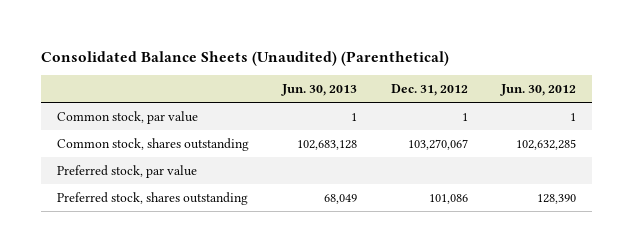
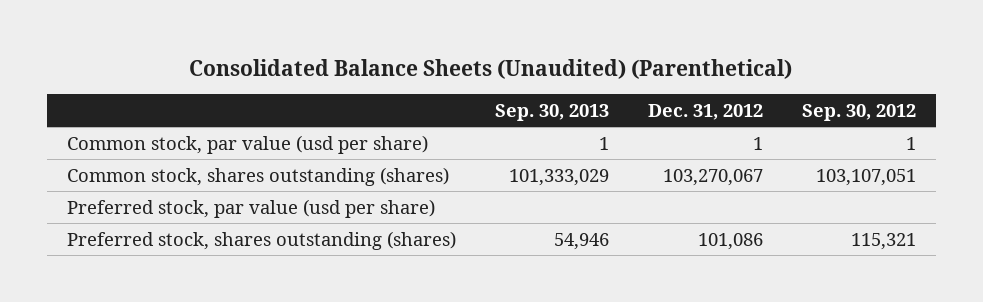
- | Jun. 30, 2013 | Dec. 31, 2012 | Jun. 30, 2012
+ | Sep. 30, 2013 | Dec. 31, 2012 | Sep. 30, 2012
- Common stock, par value | 1 | 1 | 1
- Common stock, shares outstanding | 102,683,128 | 103,270,067 | 102,632,285
- Preferred stock, par value
- Preferred stock, shares outstanding | 68,049 | 101,086 | 128,390
+ Common stock, par value (usd per share) | 1 | 1 | 1
+ Common stock, shares outstanding (shares) | 101,333,029 | 103,270,067 | 103,107,051
+ Preferred stock, par value (usd per share)
+ Preferred stock, shares outstanding (shares) | 54,946 | 101,086 | 115,321

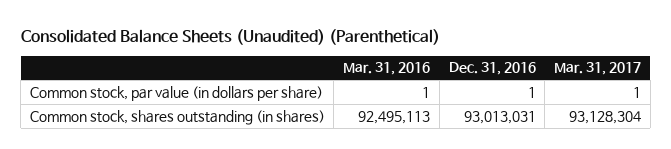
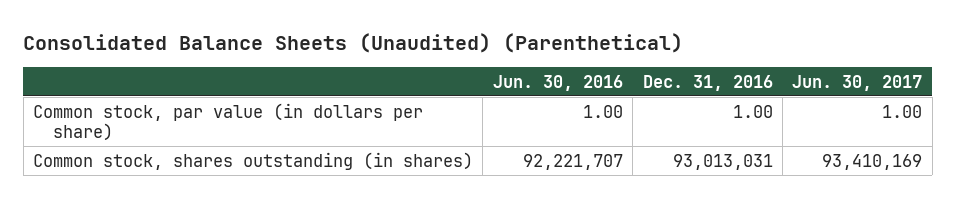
- | Mar. 31, 2016 | Dec. 31, 2016 | Mar. 31, 2017
+ | Jun. 30, 2016 | Dec. 31, 2016 | Jun. 30, 2017
- Common stock, par value (in dollars per share) | 1 | 1 | 1
+ Common stock, par value (in dollars per share) | 1.00 | 1.00 | 1.00

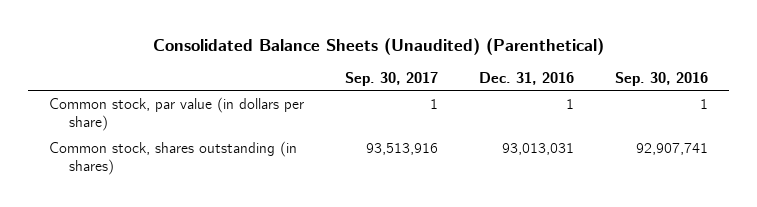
- | Jun. 30, 2016 | Dec. 31, 2016 | Jun. 30, 2017
+ | Sep. 30, 2017 | Dec. 31, 2016 | Sep. 30, 2016
- Common stock, par value (in dollars per share) | 1.00 | 1.00 | 1.00
+ Common stock, par value (in dollars per share) | 1 | 1 | 1

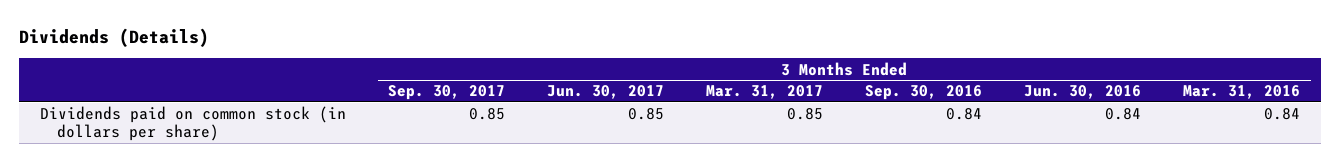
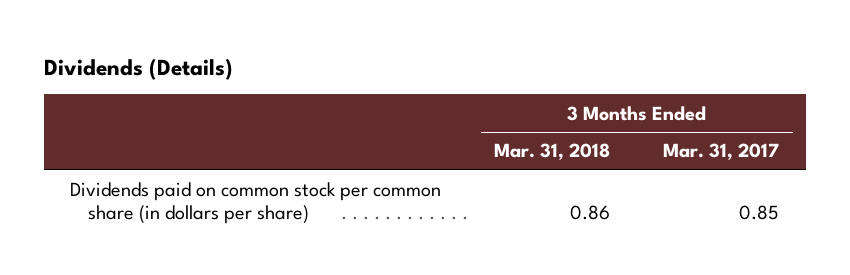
- | 3 Months Ended Sep. 30, 2017 | 3 Months Ended Jun. 30, 2017 | 3 Months Ended Mar. 31, 2017 | 3 Months Ended Sep. 30, 2016 | 3 Months Ended Jun. 30, 2016 | 3 Months Ended Mar. 31, 2016
+ | 3 Months Ended Mar. 31, 2018 | 3 Months Ended Mar. 31, 2017
- Dividends paid on common stock (in dollars per share) | 0.85 | 0.85 | 0.85 | 0.84 | 0.84 | 0.84
+ Dividends paid on common stock per common share (in dollars per share) | 0.86 | 0.85

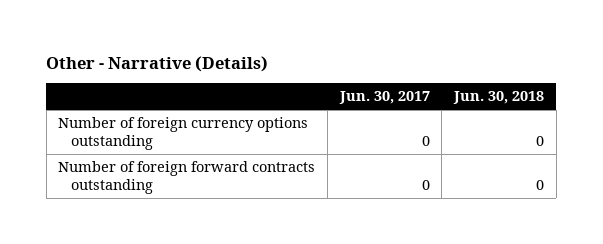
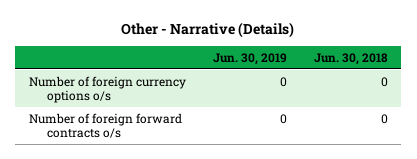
- | Jun. 30, 2017 | Jun. 30, 2018
+ | Jun. 30, 2019 | Jun. 30, 2018
- Number of foreign currency options outstanding | 0 | 0
- Number of foreign forward contracts outstanding | 0 | 0
+ Number of foreign currency options o/s | 0 | 0
+ Number of foreign forward contracts o/s | 0 | 0

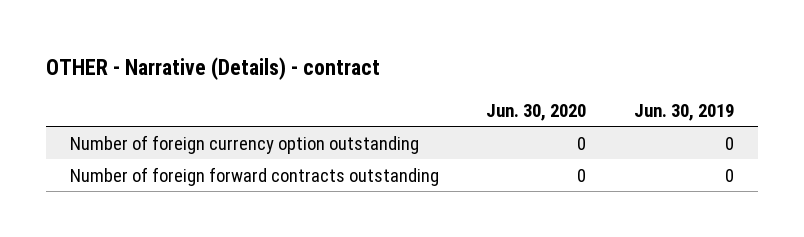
- Other - Narrative (Details)
+ OTHER - Narrative (Details) - contract
- | Jun. 30, 2019 | Jun. 30, 2018
+ | Jun. 30, 2020 | Jun. 30, 2019
- Number of foreign currency options o/s | 0 | 0
- Number of foreign forward contracts o/s | 0 | 0
+ Number of foreign currency option outstanding | 0 | 0
+ Number of foreign forward contracts outstanding | 0 | 0

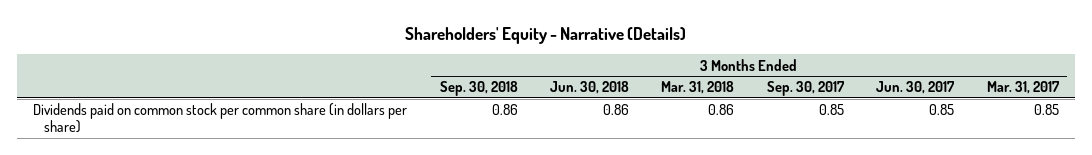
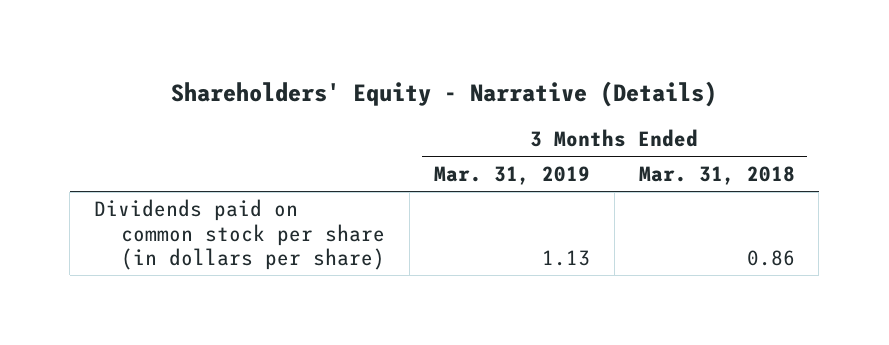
- | 3 Months Ended Sep. 30, 2018 | 3 Months Ended Jun. 30, 2018 | 3 Months Ended Mar. 31, 2018 | 3 Months Ended Sep. 30, 2017 | 3 Months Ended Jun. 30, 2017 | 3 Months Ended Mar. 31, 2017
+ | 3 Months Ended Mar. 31, 2019 | 3 Months Ended Mar. 31, 2018
- Dividends paid on common stock per common share (in dollars per share) | 0.86 | 0.86 | 0.86 | 0.85 | 0.85 | 0.85
+ Dividends paid on common stock per share (in dollars per share) | 1.13 | 0.86

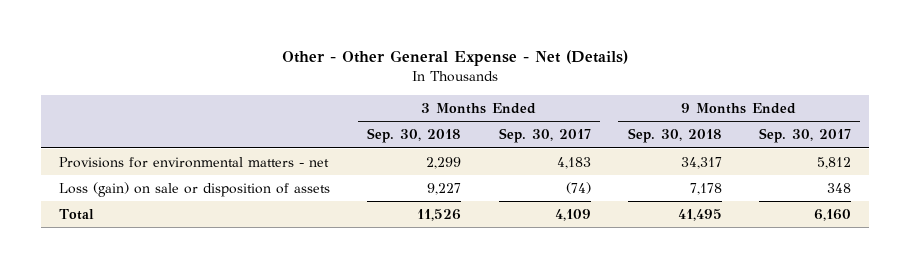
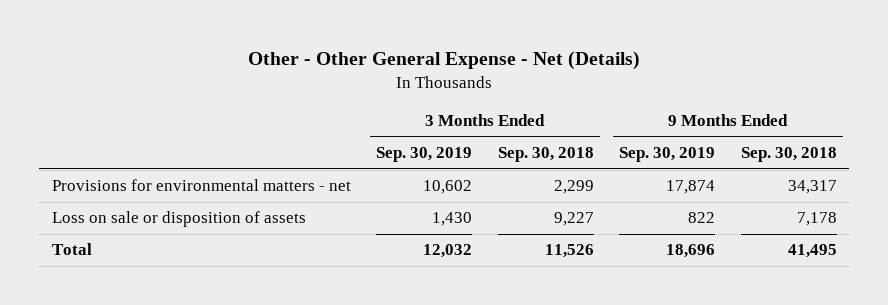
- | 3 Months Ended Sep. 30, 2018 | 3 Months Ended Sep. 30, 2017 | 9 Months Ended Sep. 30, 2018 | 9 Months Ended Sep. 30, 2017
+ | 3 Months Ended Sep. 30, 2019 | 3 Months Ended Sep. 30, 2018 | 9 Months Ended Sep. 30, 2019 | 9 Months Ended Sep. 30, 2018
- Loss (gain) on sale or disposition of assets | 9,227 | (74) | 7,178 | 348
+ Loss on sale or disposition of assets | 1,430 | 9,227 | 822 | 7,178

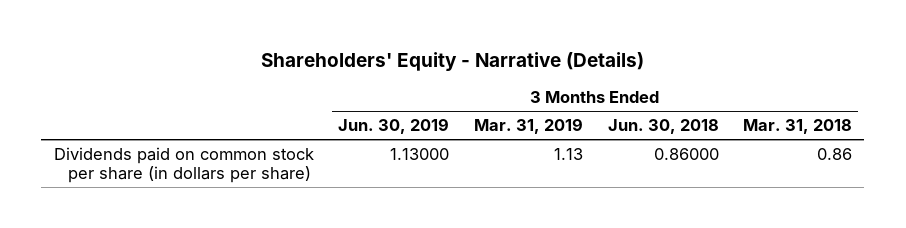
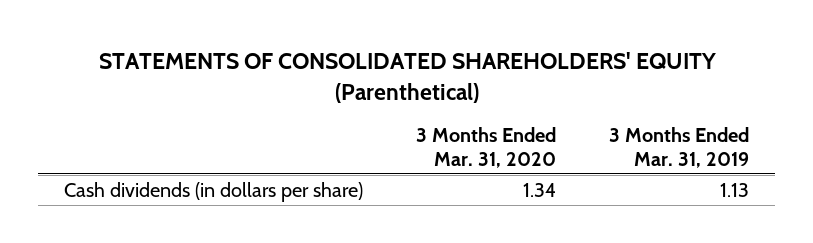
- Shareholders' Equity - Narrative (Details)
+ STATEMENTS OF CONSOLIDATED SHAREHOLDERS' EQUITY (Parenthetical)
- | 3 Months Ended Jun. 30, 2019 | 3 Months Ended Mar. 31, 2019 | 3 Months Ended Jun. 30, 2018 | 3 Months Ended Mar. 31, 2018
+ | 3 Months Ended Mar. 31, 2020 | 3 Months Ended Mar. 31, 2019
- Dividends paid on common stock per share (in dollars per share) | 1.13000 | 1.13 | 0.86000 | 0.86
+ Cash dividends (in dollars per share) | 1.34 | 1.13

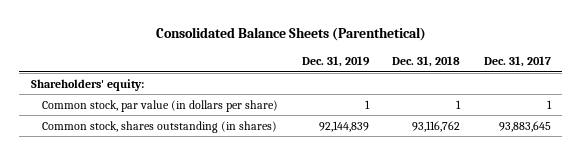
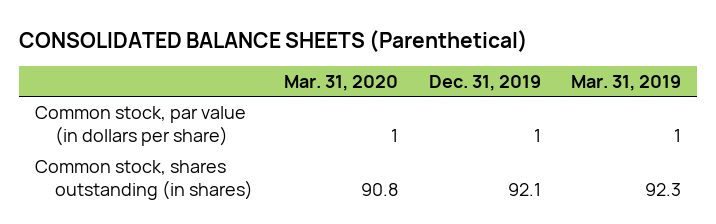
- Consolidated Balance Sheets (Parenthetical)
+ CONSOLIDATED BALANCE SHEETS (Parenthetical)
- | Dec. 31, 2019 | Dec. 31, 2018 | Dec. 31, 2017
+ | Mar. 31, 2020 | Dec. 31, 2019 | Mar. 31, 2019
- Shareholders' equity:
- Common stock, shares outstanding (in shares) | 92,144,839 | 93,116,762 | 93,883,645
+ Common stock, shares outstanding (in shares) | 90.8 | 92.1 | 92.3

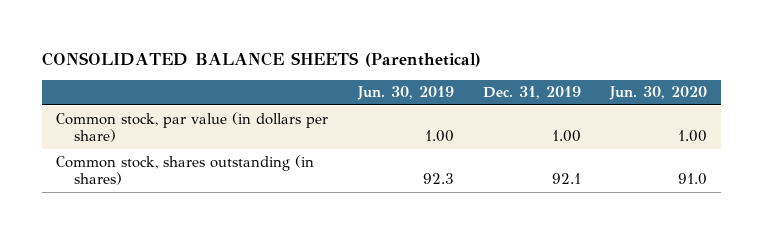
- | Mar. 31, 2020 | Dec. 31, 2019 | Mar. 31, 2019
+ | Jun. 30, 2019 | Dec. 31, 2019 | Jun. 30, 2020
- Common stock, par value (in dollars per share) | 1 | 1 | 1
+ Common stock, par value (in dollars per share) | 1.00 | 1.00 | 1.00

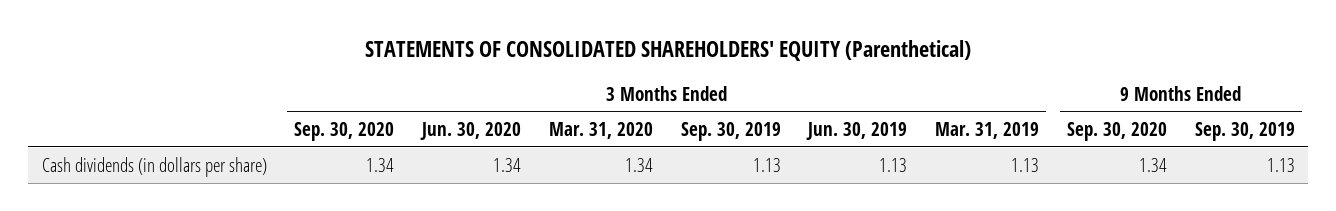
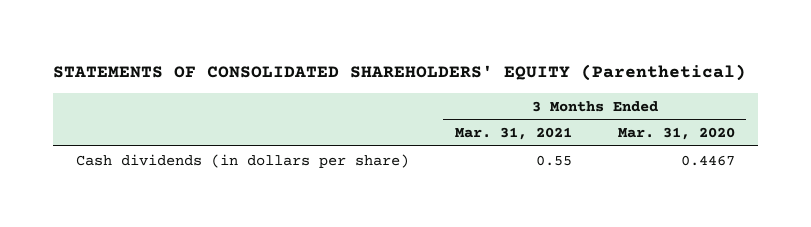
- | 3 Months Ended Sep. 30, 2020 | 3 Months Ended Jun. 30, 2020 | 3 Months Ended Mar. 31, 2020 | 3 Months Ended Sep. 30, 2019 | 3 Months Ended Jun. 30, 2019 | 3 Months Ended Mar. 31, 2019 | 9 Months Ended Sep. 30, 2020 | 9 Months Ended Sep. 30, 2019
+ | 3 Months Ended Mar. 31, 2021 | 3 Months Ended Mar. 31, 2020
- Cash dividends (in dollars per share) | 1.34 | 1.34 | 1.34 | 1.13 | 1.13 | 1.13 | 1.34 | 1.13
+ Cash dividends (in dollars per share) | 0.55 | 0.4467

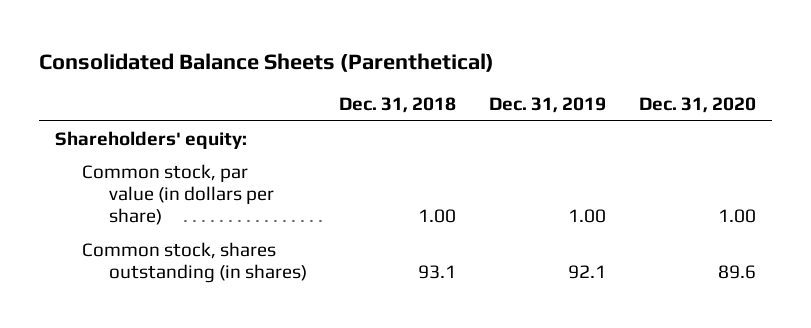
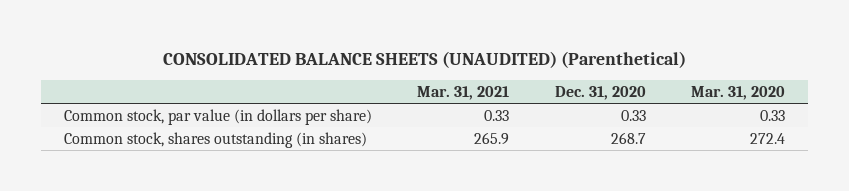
- Consolidated Balance Sheets (Parenthetical)
+ CONSOLIDATED BALANCE SHEETS (UNAUDITED) (Parenthetical)
- | Dec. 31, 2018 | Dec. 31, 2019 | Dec. 31, 2020
+ | Mar. 31, 2021 | Dec. 31, 2020 | Mar. 31, 2020
- Shareholders' equity:
- Common stock, par value (in dollars per share) | 1.00 | 1.00 | 1.00
- Common stock, shares outstanding (in shares) | 93.1 | 92.1 | 89.6
+ Common stock, par value (in dollars per share) | 0.33 | 0.33 | 0.33
+ Common stock, shares outstanding (in shares) | 265.9 | 268.7 | 272.4

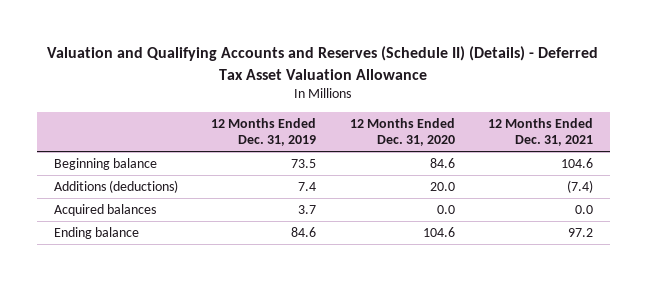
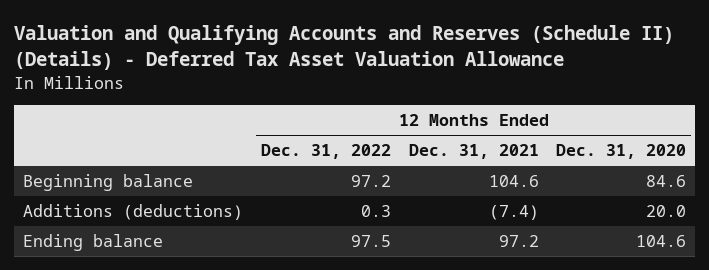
- | 12 Months Ended Dec. 31, 2019 | 12 Months Ended Dec. 31, 2020 | 12 Months Ended Dec. 31, 2021
+ | 12 Months Ended Dec. 31, 2022 | 12 Months Ended Dec. 31, 2021 | 12 Months Ended Dec. 31, 2020
- Acquired balances | 3.7 | 0.0 | 0.0

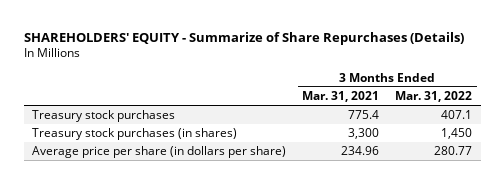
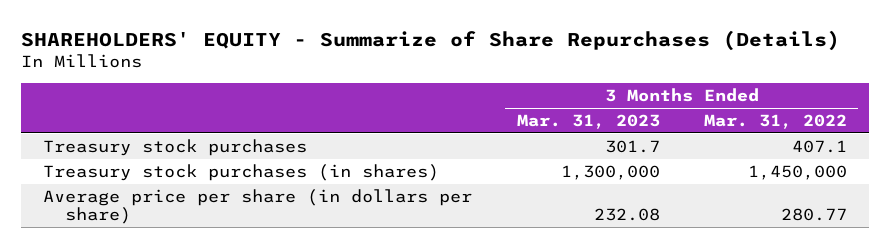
- | 3 Months Ended Mar. 31, 2021 | 3 Months Ended Mar. 31, 2022
+ | 3 Months Ended Mar. 31, 2023 | 3 Months Ended Mar. 31, 2022
- Treasury stock purchases (in shares) | 3,300 | 1,450
+ Treasury stock purchases (in shares) | 1,300,000 | 1,450,000

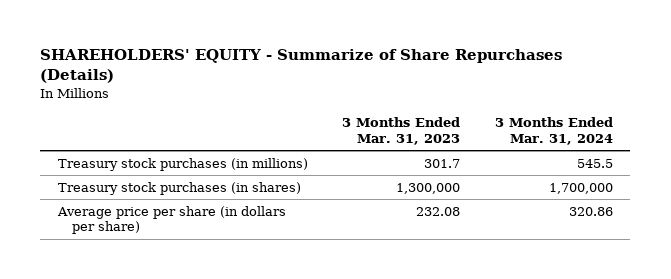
- | 3 Months Ended Mar. 31, 2023 | 3 Months Ended Mar. 31, 2022
+ | 3 Months Ended Mar. 31, 2023 | 3 Months Ended Mar. 31, 2024
- Treasury stock purchases | 301.7 | 407.1
+ Treasury stock purchases (in millions) | 301.7 | 545.5

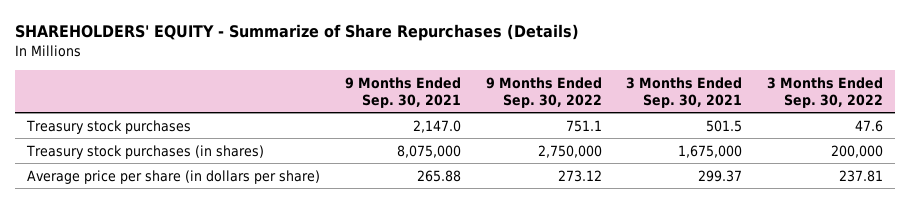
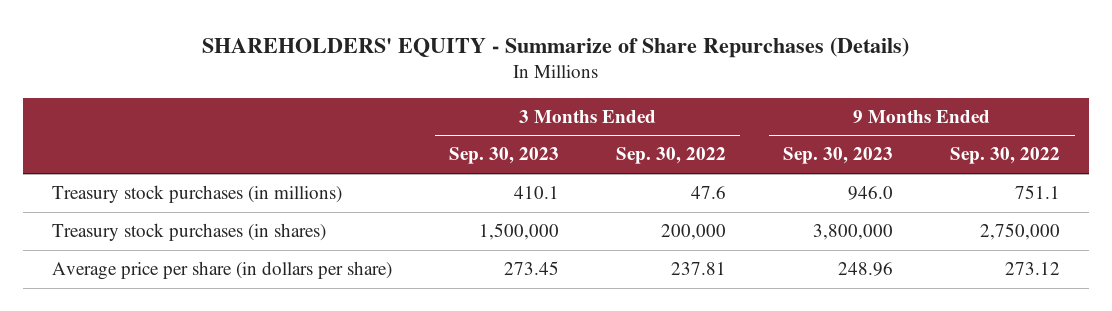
- | 9 Months Ended Sep. 30, 2021 | 9 Months Ended Sep. 30, 2022 | 3 Months Ended Sep. 30, 2021 | 3 Months Ended Sep. 30, 2022
+ | 3 Months Ended Sep. 30, 2023 | 3 Months Ended Sep. 30, 2022 | 9 Months Ended Sep. 30, 2023 | 9 Months Ended Sep. 30, 2022
- Treasury stock purchases | 2,147.0 | 751.1 | 501.5 | 47.6
+ Treasury stock purchases (in millions) | 410.1 | 47.6 | 946.0 | 751.1

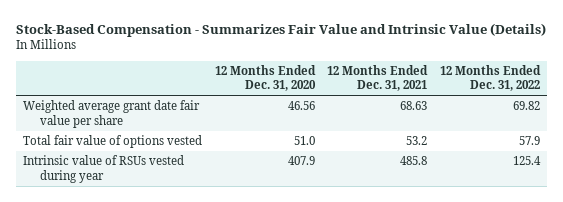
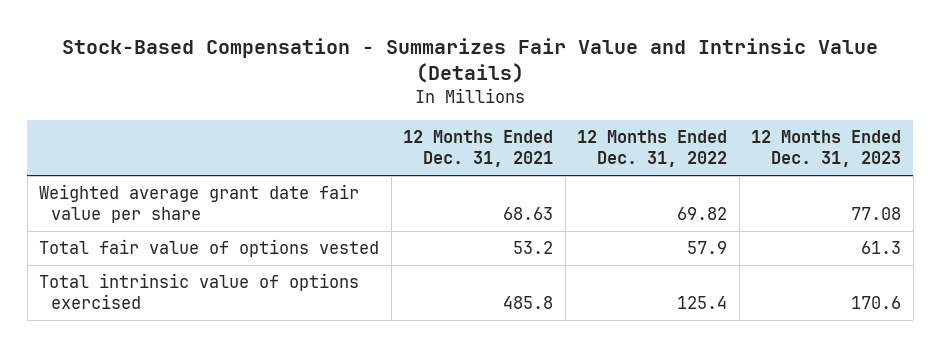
- | 12 Months Ended Dec. 31, 2020 | 12 Months Ended Dec. 31, 2021 | 12 Months Ended Dec. 31, 2022
+ | 12 Months Ended Dec. 31, 2021 | 12 Months Ended Dec. 31, 2022 | 12 Months Ended Dec. 31, 2023
- Intrinsic value of RSUs vested during year | 407.9 | 485.8 | 125.4
+ Total intrinsic value of options exercised | 485.8 | 125.4 | 170.6

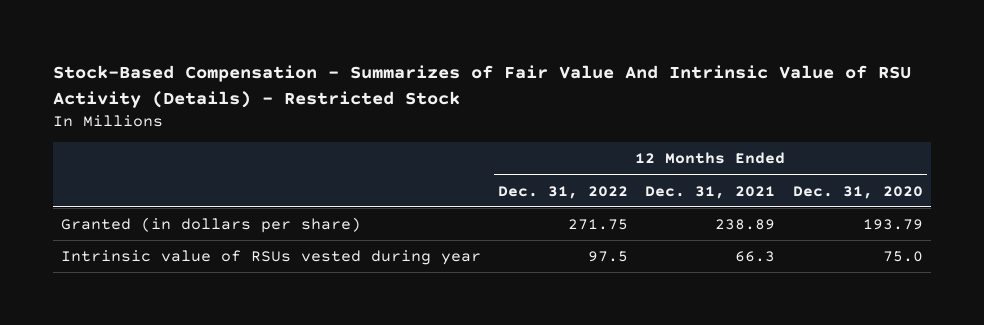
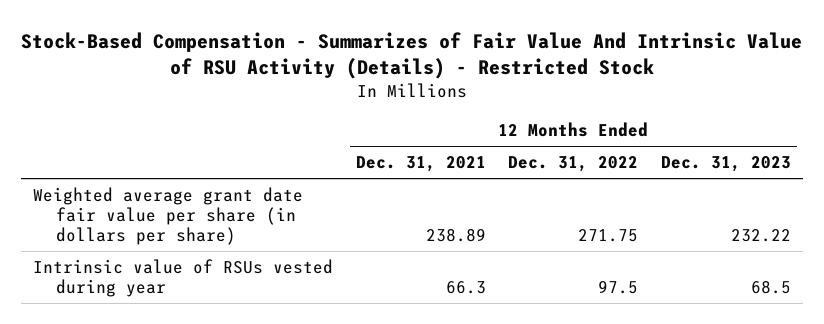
- | 12 Months Ended Dec. 31, 2022 | 12 Months Ended Dec. 31, 2021 | 12 Months Ended Dec. 31, 2020
+ | 12 Months Ended Dec. 31, 2021 | 12 Months Ended Dec. 31, 2022 | 12 Months Ended Dec. 31, 2023
- Granted (in dollars per share) | 271.75 | 238.89 | 193.79
+ Weighted average grant date fair value per share (in dollars per share) | 238.89 | 271.75 | 232.22

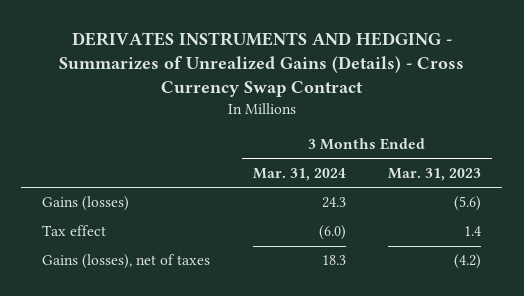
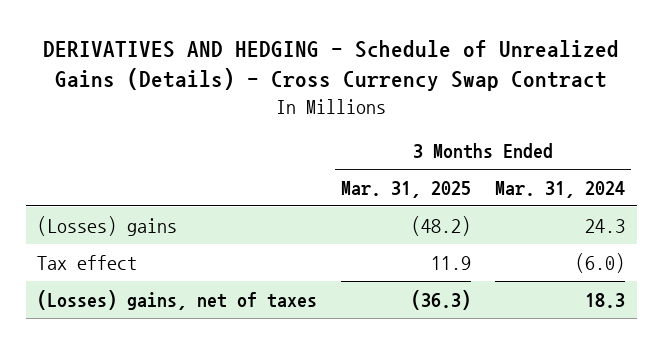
- DERIVATES INSTRUMENTS AND HEDGING - Summarizes of Unrealized Gains (Details) - Cross Currency Swap Contract
+ DERIVATIVES AND HEDGING - Schedule of Unrealized Gains (Details) - Cross Currency Swap Contract
- | 3 Months Ended Mar. 31, 2024 | 3 Months Ended Mar. 31, 2023
+ | 3 Months Ended Mar. 31, 2025 | 3 Months Ended Mar. 31, 2024
- Gains (losses) | 24.3 | (5.6)
+ (Losses) gains | (48.2) | 24.3
- Gains (losses), net of taxes | 18.3 | (4.2)
+ (Losses) gains, net of taxes | (36.3) | 18.3

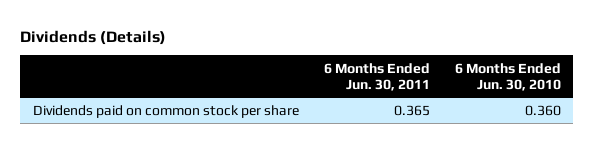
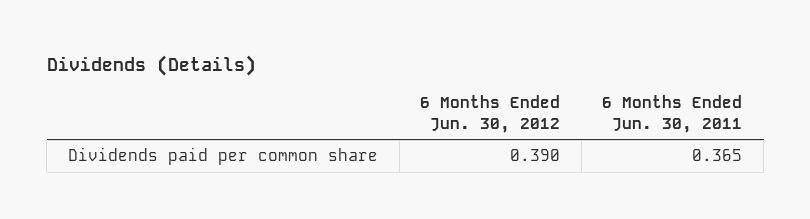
- | 6 Months Ended Jun. 30, 2011 | 6 Months Ended Jun. 30, 2010
+ | 6 Months Ended Jun. 30, 2012 | 6 Months Ended Jun. 30, 2011
- Dividends paid on common stock per share | 0.365 | 0.360
+ Dividends paid per common share | 0.390 | 0.365

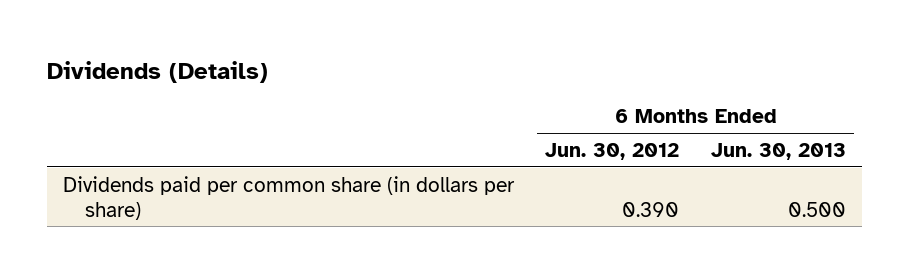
- | 6 Months Ended Jun. 30, 2012 | 6 Months Ended Jun. 30, 2011
+ | 6 Months Ended Jun. 30, 2012 | 6 Months Ended Jun. 30, 2013
- Dividends paid per common share | 0.390 | 0.365
+ Dividends paid per common share (in dollars per share) | 0.390 | 0.500

